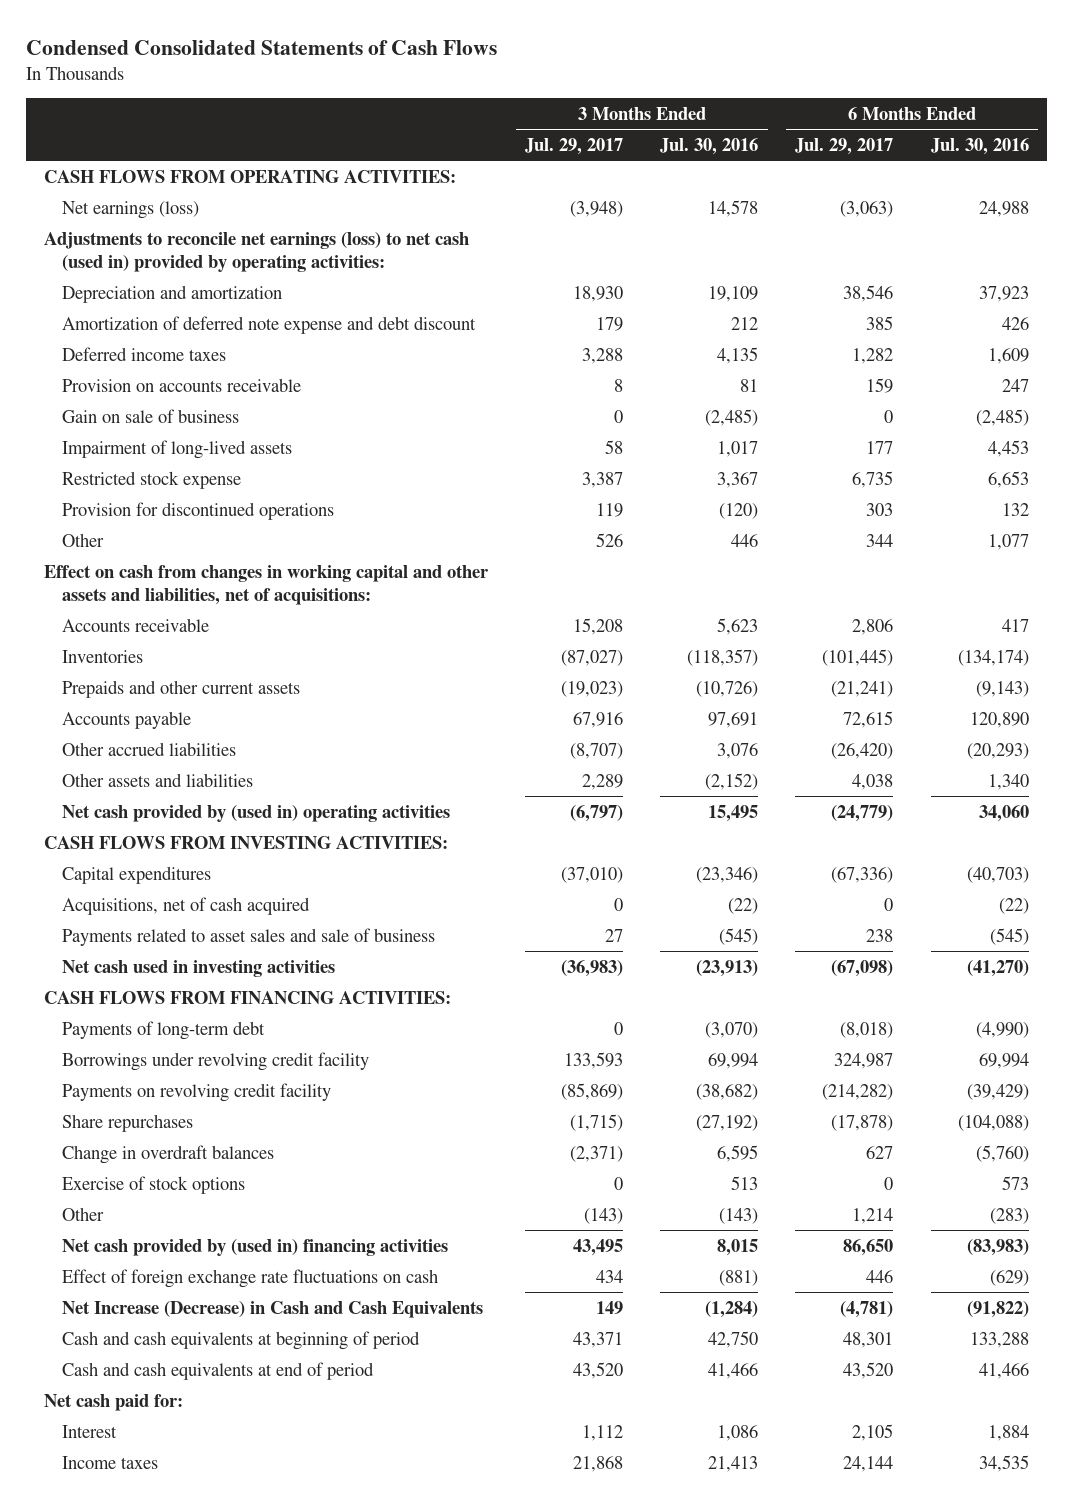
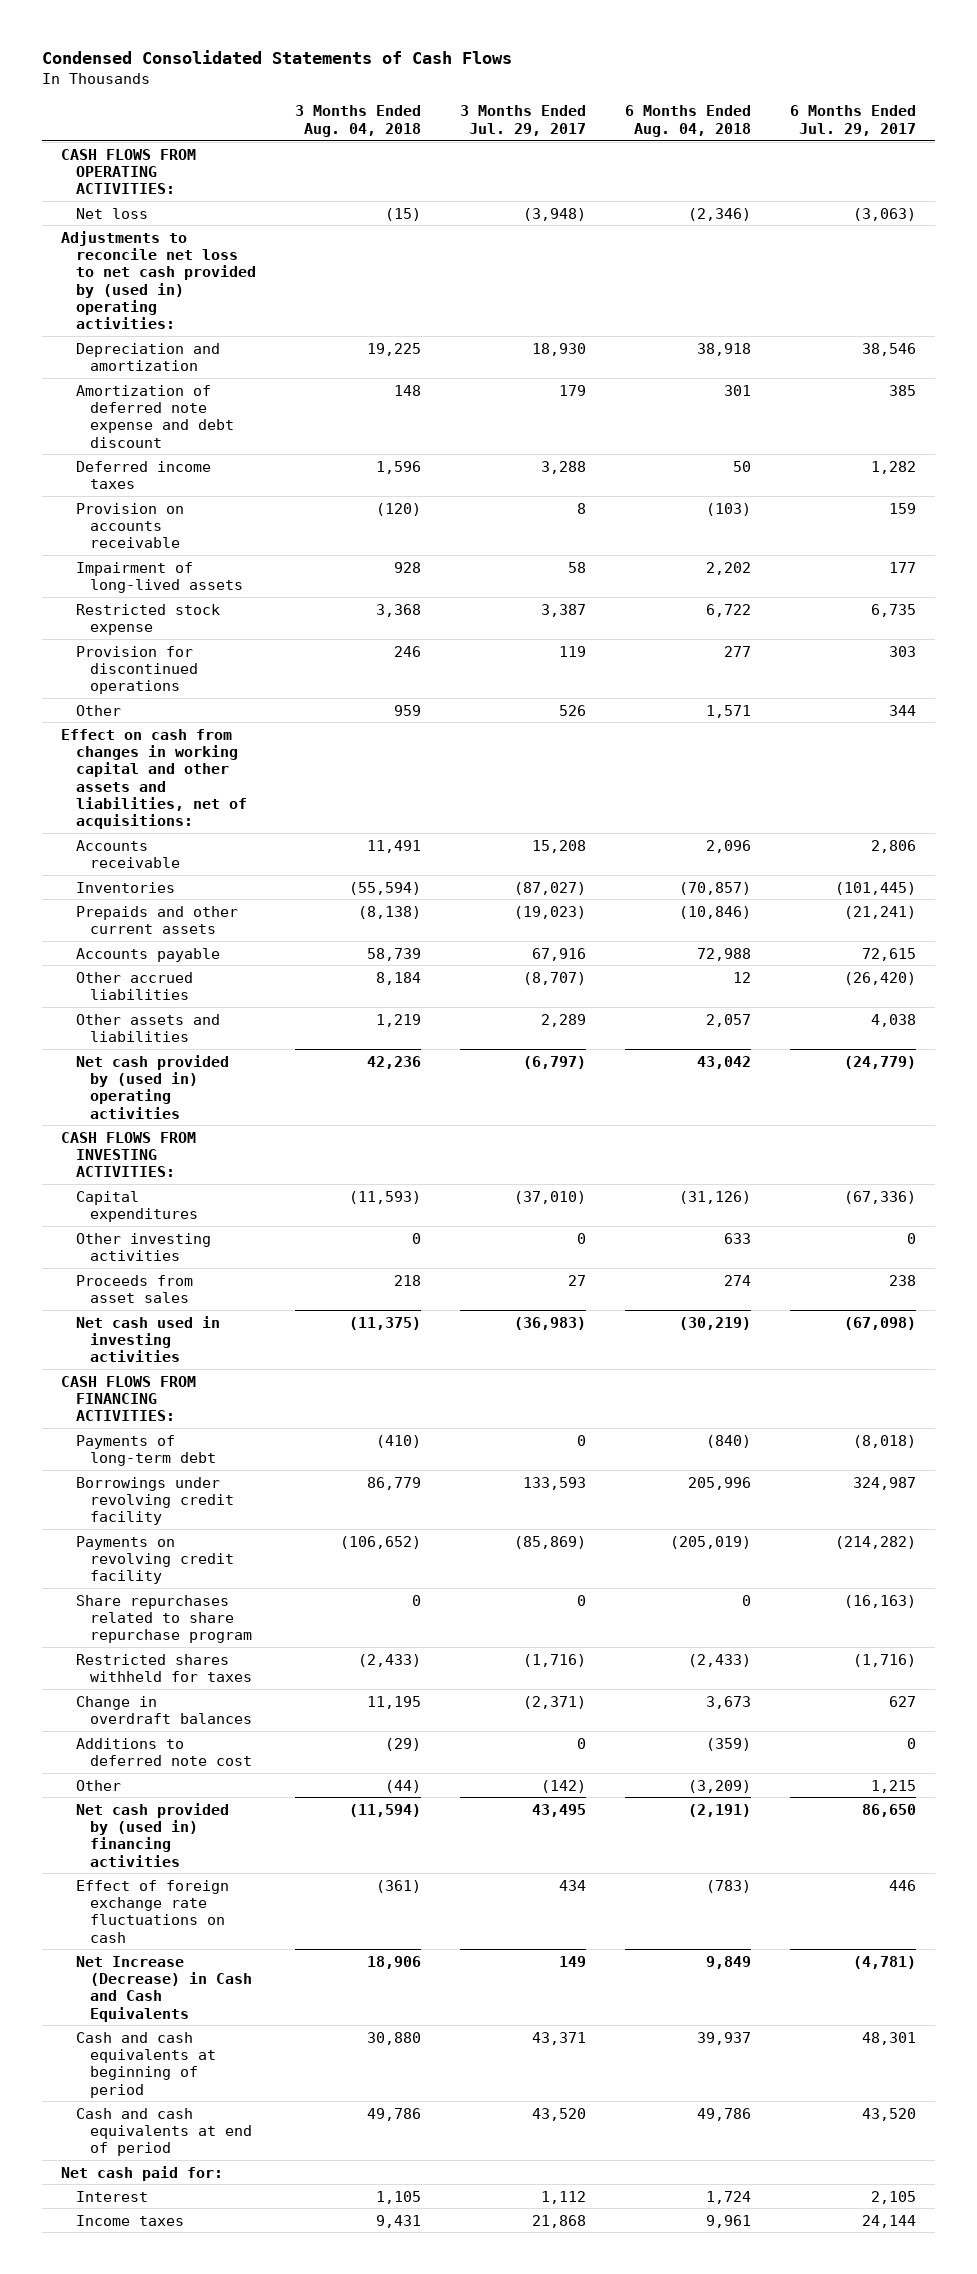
- | 3 Months Ended Jul. 29, 2017 | 3 Months Ended Jul. 30, 2016 | 6 Months Ended Jul. 29, 2017 | 6 Months Ended Jul. 30, 2016
+ | 3 Months Ended Aug. 04, 2018 | 3 Months Ended Jul. 29, 2017 | 6 Months Ended Aug. 04, 2018 | 6 Months Ended Jul. 29, 2017
- Net earnings (loss) | (3,948) | 14,578 | (3,063) | 24,988
- Adjustments to reconcile net earnings (loss) to net cash (used in) provided by operating activities:
+ Net loss | (15) | (3,948) | (2,346) | (3,063)
+ Adjustments to reconcile net loss to net cash provided by (used in) operating activities:
- Gain on sale of business | 0 | (2,485) | 0 | (2,485)
- Acquisitions, net of cash acquired | 0 | (22) | 0 | (22)
- Payments related to asset sales and sale of business | 27 | (545) | 238 | (545)
+ Other investing activities | 0 | 0 | 633 | 0
+ Proceeds from asset sales | 218 | 27 | 274 | 238
- Share repurchases | (1,715) | (27,192) | (17,878) | (104,088)
+ Share repurchases related to share repurchase program | 0 | 0 | 0 | (16,163)
+ Restricted shares withheld for taxes | (2,433) | (1,716) | (2,433) | (1,716)
- Exercise of stock options | 0 | 513 | 0 | 573
- Other | (143) | (143) | 1,214 | (283)
+ Additions to deferred note cost | (29) | 0 | (359) | 0
+ Other | (44) | (142) | (3,209) | 1,215

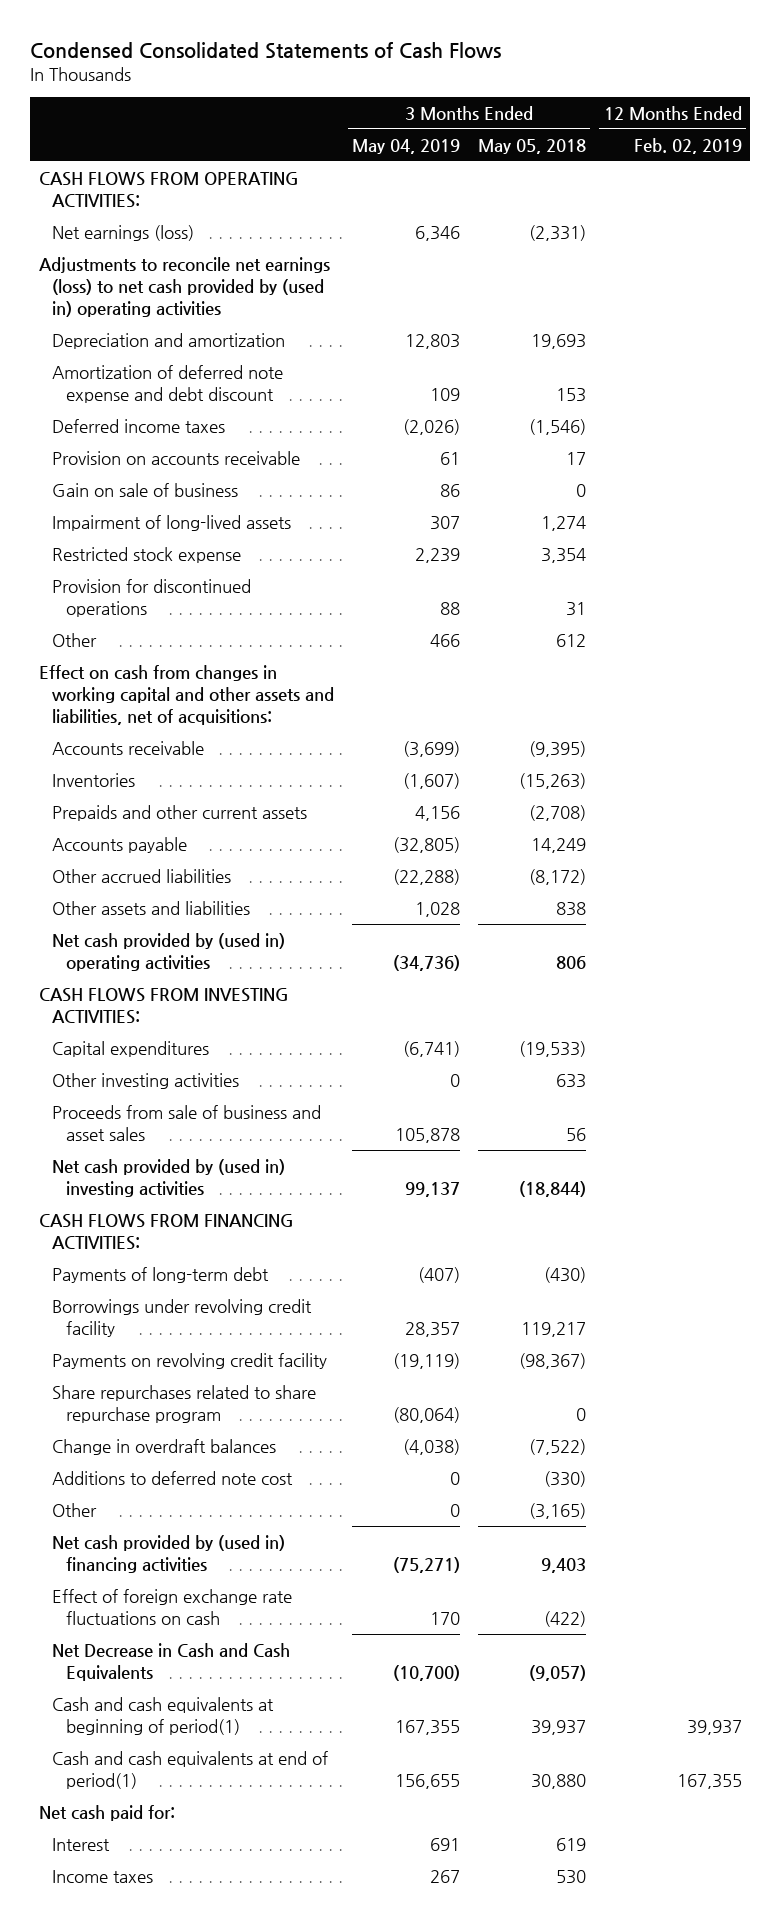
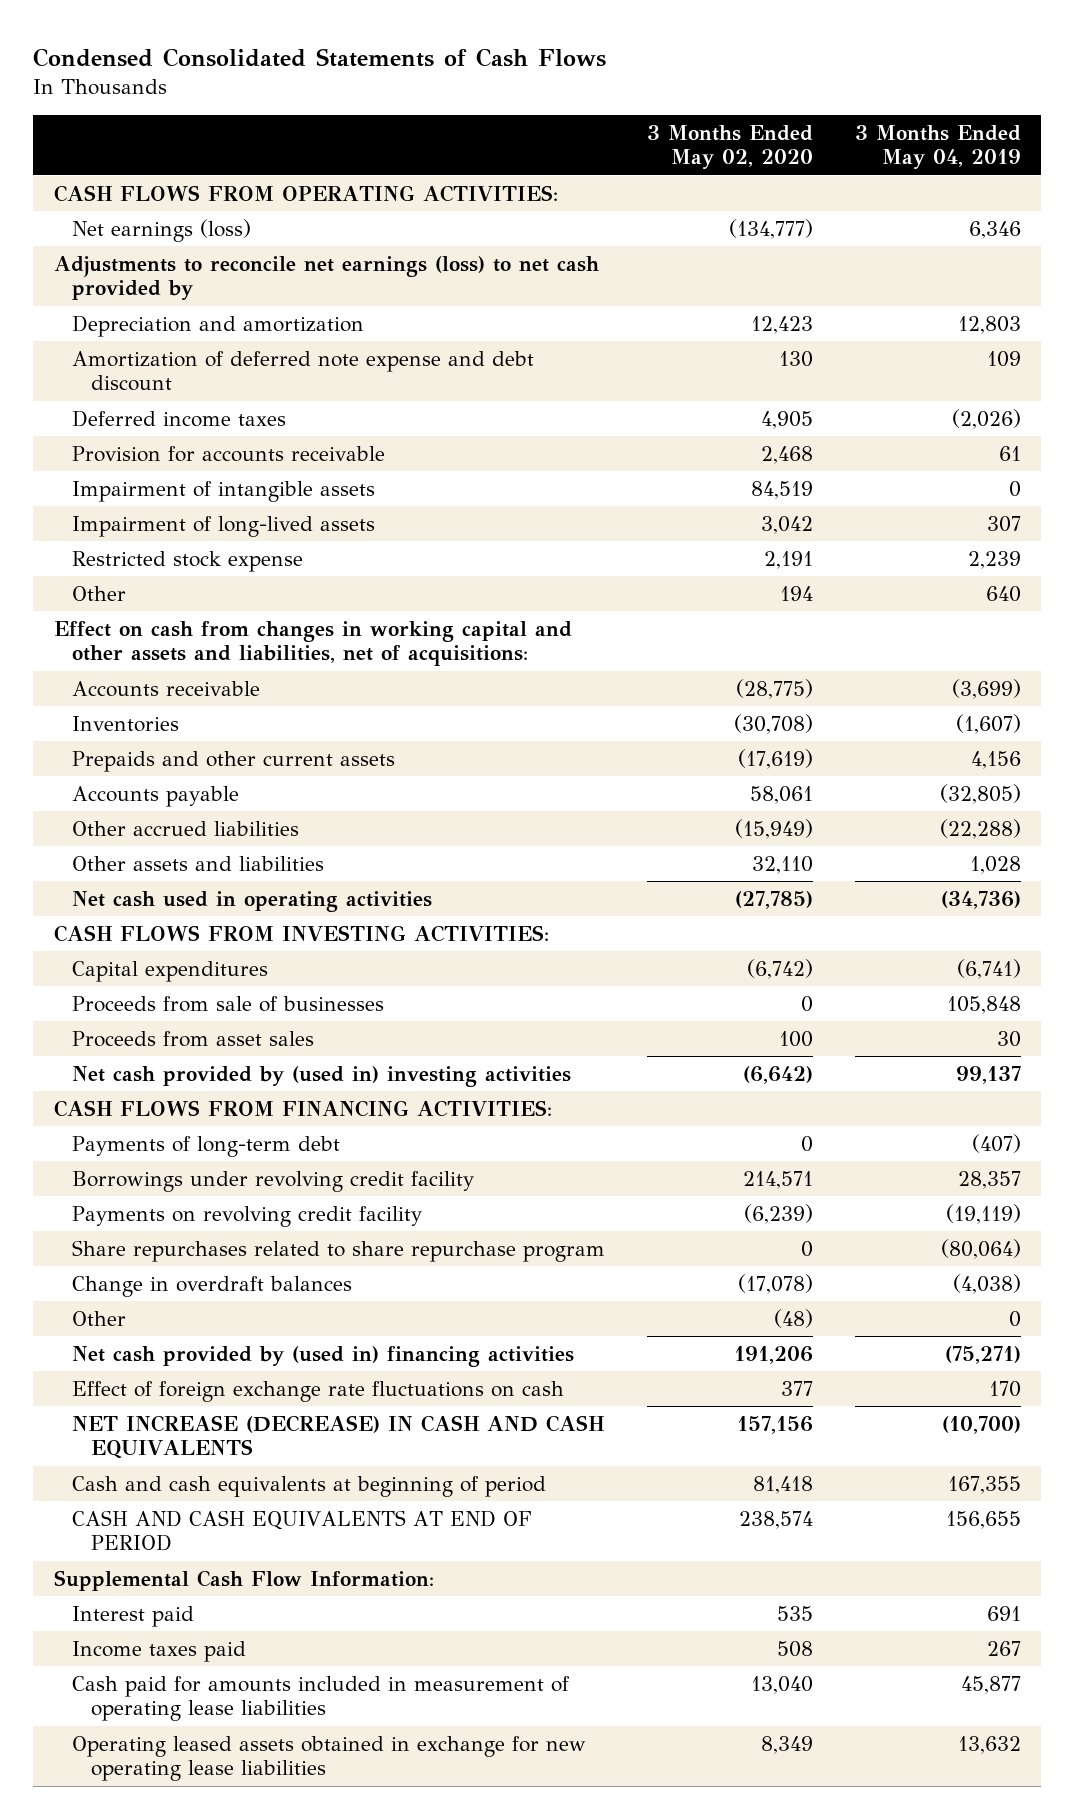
- | 3 Months Ended May 04, 2019 | 3 Months Ended May 05, 2018 | 12 Months Ended Feb. 02, 2019
+ | 3 Months Ended May 02, 2020 | 3 Months Ended May 04, 2019
- Adjustments to reconcile net earnings (loss) to net cash provided by (used in) operating activities
+ Adjustments to reconcile net earnings (loss) to net cash provided by
- Provision on accounts receivable | 61 | 17 |
- Gain on sale of business | 86 | 0 |
+ Provision for accounts receivable | 2,468 | 61
+ Impairment of intangible assets | 84,519 | 0
- Provision for discontinued operations | 88 | 31 |
- Other | 466 | 612 |
+ Other | 194 | 640
- Net cash provided by (used in) operating activities | (34,736) | 806 |
+ Net cash used in operating activities | (27,785) | (34,736)
- Other investing activities | 0 | 633 |
- Proceeds from sale of business and asset sales | 105,878 | 56 |
+ Proceeds from sale of businesses | 0 | 105,848
+ Proceeds from asset sales | 100 | 30
- Additions to deferred note cost | 0 | (330) |
- Net Decrease in Cash and Cash Equivalents | (10,700) | (9,057) |
- Cash and cash equivalents at beginning of period(1) | 167,355 | 39,937 | 39,937
- Cash and cash equivalents at end of period(1) | 156,655 | 30,880 | 167,355
- Net cash paid for:
- Interest | 691 | 619 |
- Income taxes | 267 | 530 |
+ NET INCREASE (DECREASE) IN CASH AND CASH EQUIVALENTS | 157,156 | (10,700)
+ Cash and cash equivalents at beginning of period | 81,418 | 167,355
+ CASH AND CASH EQUIVALENTS AT END OF PERIOD | 238,574 | 156,655
+ Supplemental Cash Flow Information:
+ Interest paid | 535 | 691
+ Income taxes paid | 508 | 267
+ Cash paid for amounts included in measurement of operating lease liabilities | 13,040 | 45,877
+ Operating leased assets obtained in exchange for new operating lease liabilities | 8,349 | 13,632

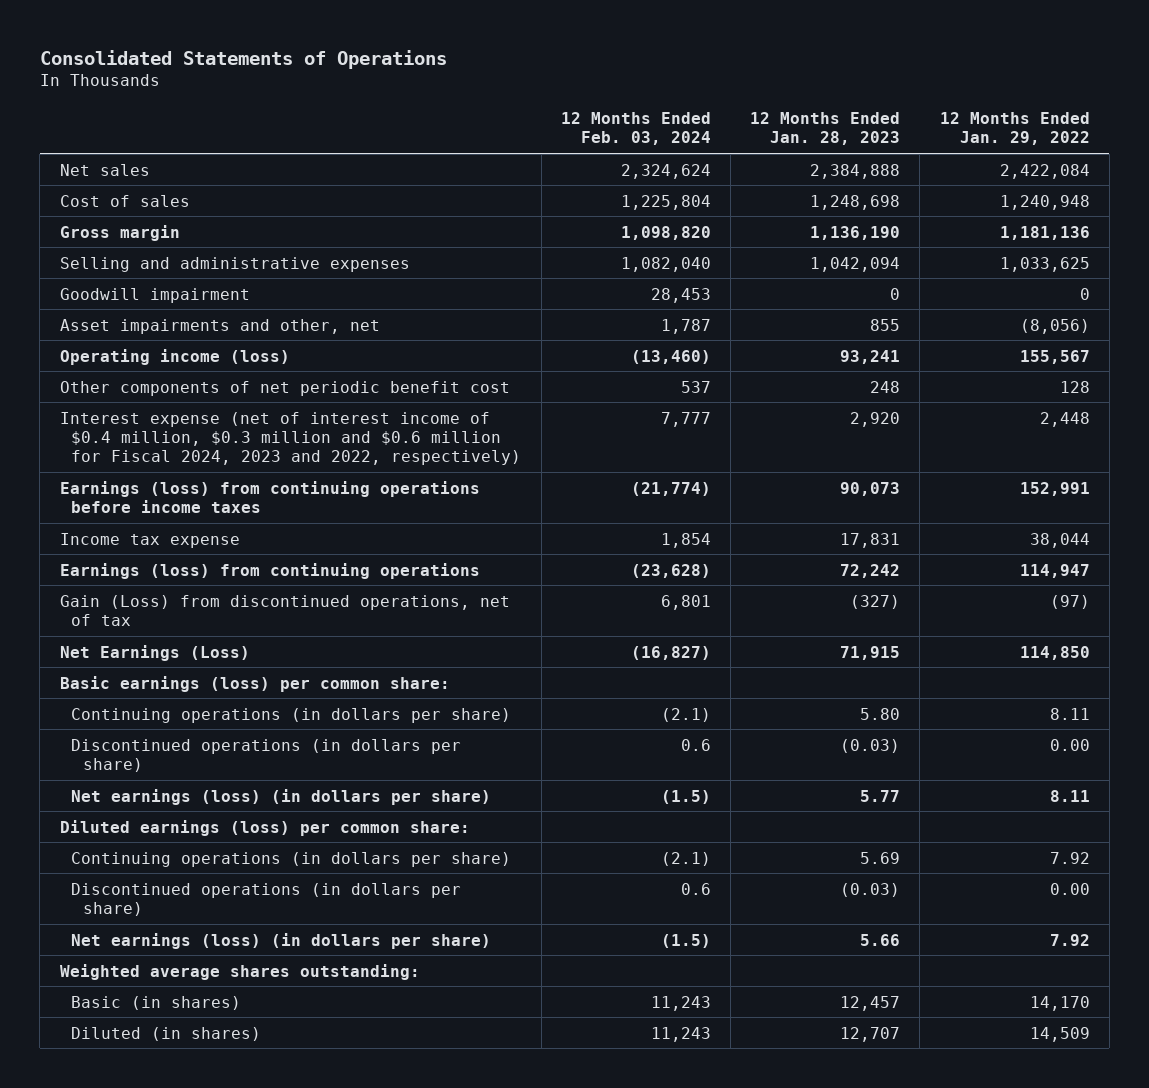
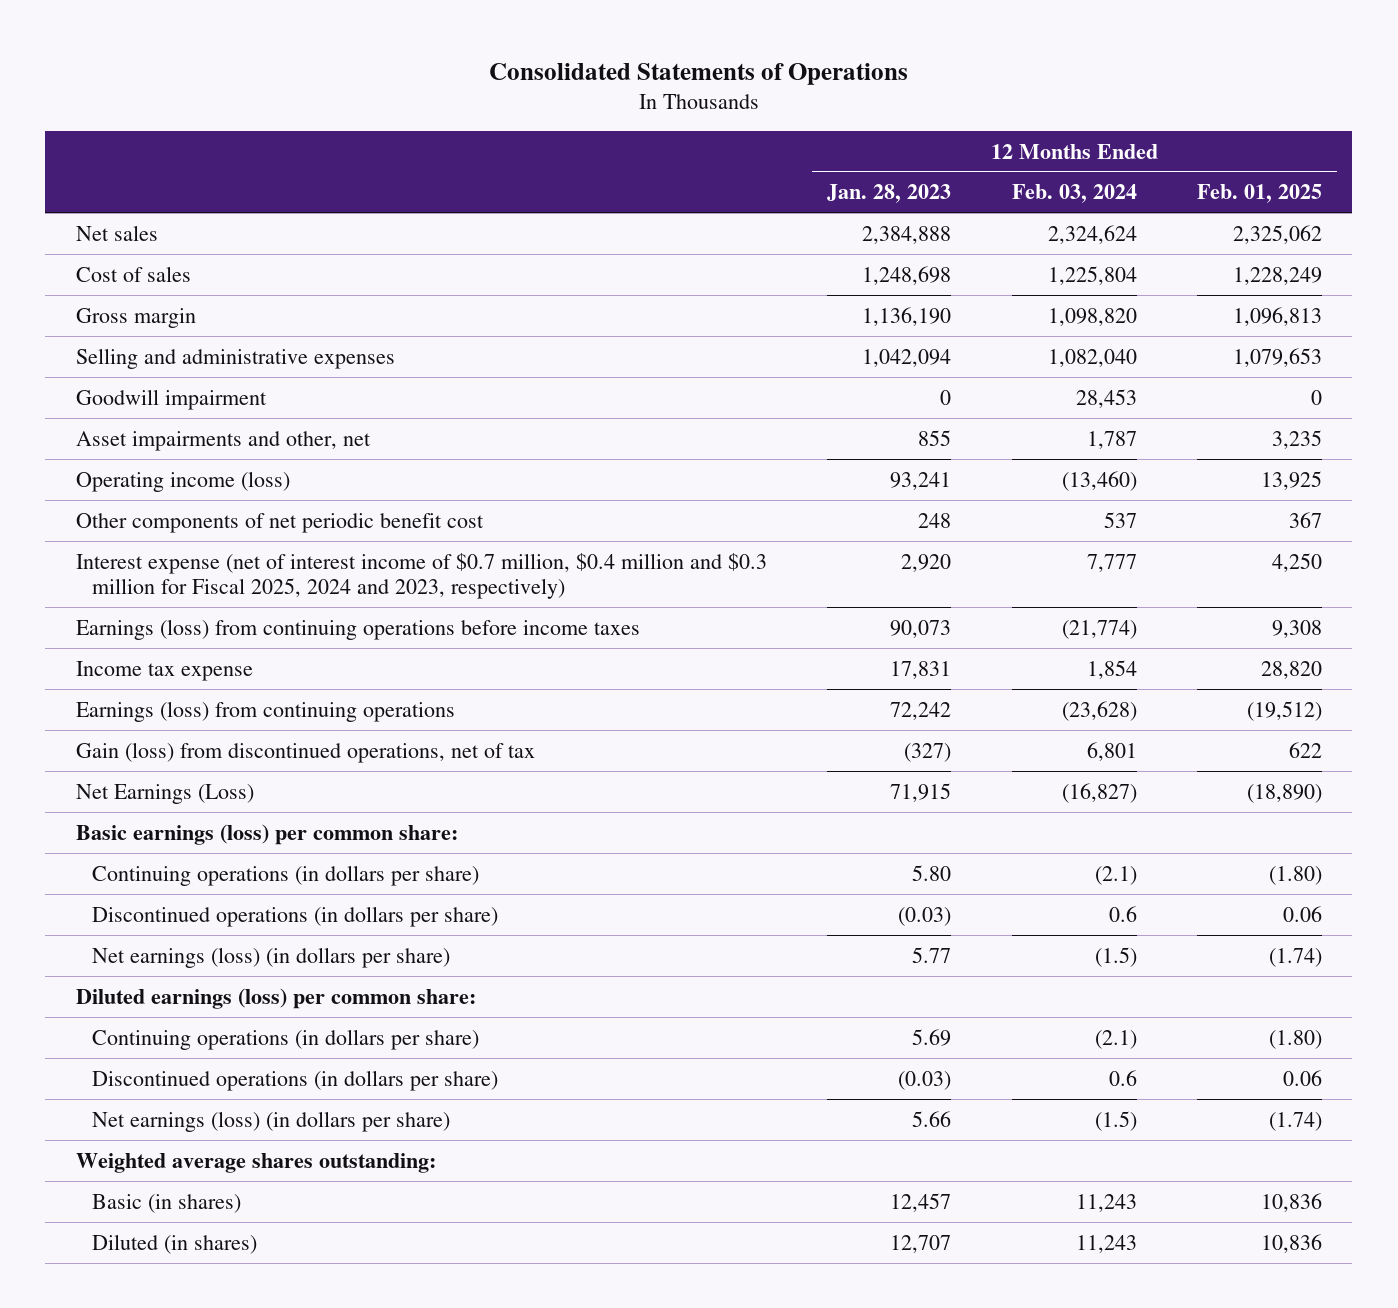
- | 12 Months Ended Feb. 03, 2024 | 12 Months Ended Jan. 28, 2023 | 12 Months Ended Jan. 29, 2022
+ | 12 Months Ended Jan. 28, 2023 | 12 Months Ended Feb. 03, 2024 | 12 Months Ended Feb. 01, 2025
- Interest expense (net of interest income of $0.4 million, $0.3 million and $0.6 million for Fiscal 2024, 2023 and 2022, respectively) | 7,777 | 2,920 | 2,448
+ Interest expense (net of interest income of $0.7 million, $0.4 million and $0.3 million for Fiscal 2025, 2024 and 2023, respectively) | 2,920 | 7,777 | 4,250
- Gain (Loss) from discontinued operations, net of tax | 6,801 | (327) | (97)
+ Gain (loss) from discontinued operations, net of tax | (327) | 6,801 | 622

